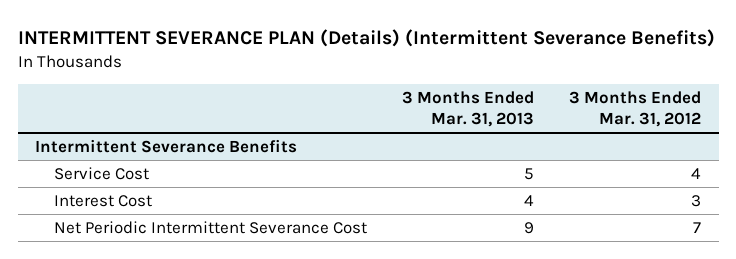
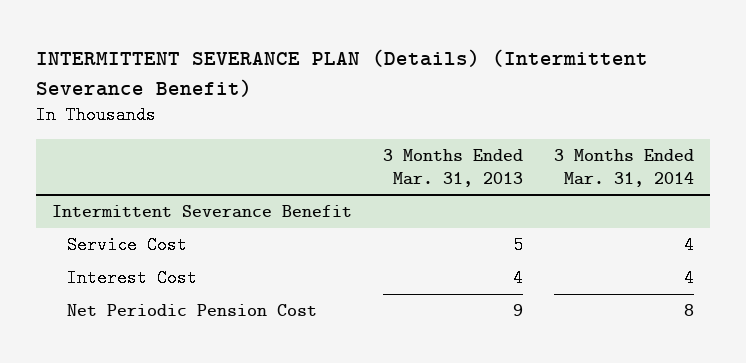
- INTERMITTENT SEVERANCE PLAN (Details) (Intermittent Severance Benefits)
+ INTERMITTENT SEVERANCE PLAN (Details) (Intermittent Severance Benefit)
- | 3 Months Ended Mar. 31, 2013 | 3 Months Ended Mar. 31, 2012
+ | 3 Months Ended Mar. 31, 2013 | 3 Months Ended Mar. 31, 2014
- Intermittent Severance Benefits
+ Intermittent Severance Benefit
- Net Periodic Intermittent Severance Cost | 9 | 7
+ Net Periodic Pension Cost | 9 | 8

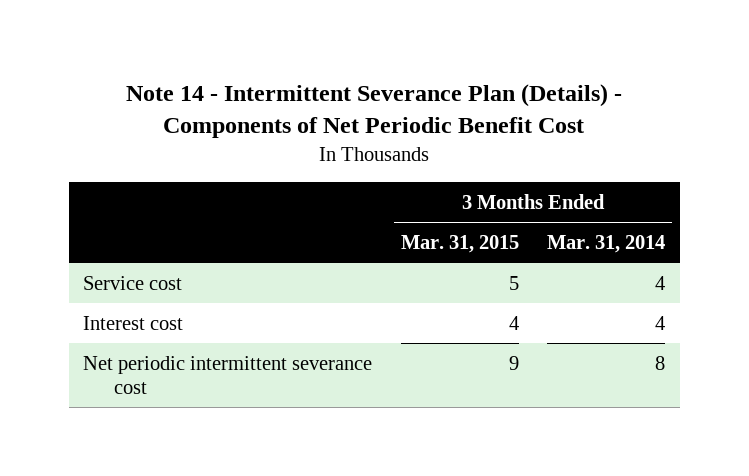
- INTERMITTENT SEVERANCE PLAN (Details) (Intermittent Severance Benefit)
+ Note 14 - Intermittent Severance Plan (Details) - Components of Net Periodic Benefit Cost
- | 3 Months Ended Mar. 31, 2013 | 3 Months Ended Mar. 31, 2014
+ | 3 Months Ended Mar. 31, 2015 | 3 Months Ended Mar. 31, 2014
- Intermittent Severance Benefit
- Service Cost | 5 | 4
- Interest Cost | 4 | 4
- Net Periodic Pension Cost | 9 | 8
+ Service cost | 5 | 4
+ Interest cost | 4 | 4
+ Net periodic intermittent severance cost | 9 | 8

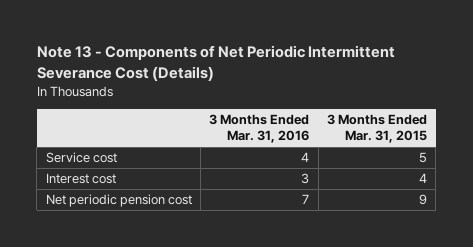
- Note 14 - Intermittent Severance Plan (Details) - Components of Net Periodic Benefit Cost
+ Note 13 - Components of Net Periodic Intermittent Severance Cost (Details)
- | 3 Months Ended Mar. 31, 2015 | 3 Months Ended Mar. 31, 2014
+ | 3 Months Ended Mar. 31, 2016 | 3 Months Ended Mar. 31, 2015
- Net periodic intermittent severance cost | 9 | 8
+ Net periodic pension cost | 7 | 9

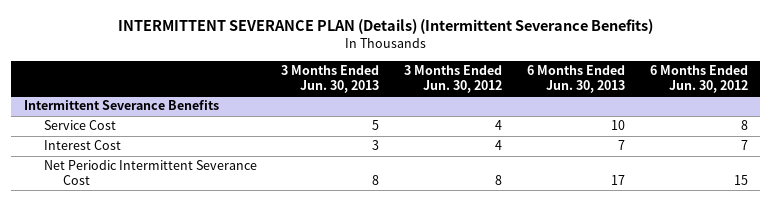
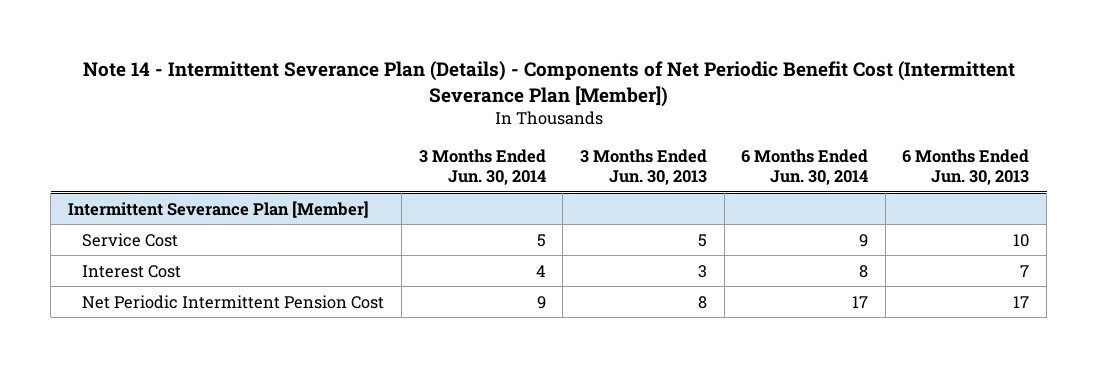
- INTERMITTENT SEVERANCE PLAN (Details) (Intermittent Severance Benefits)
+ Note 14 - Intermittent Severance Plan (Details) - Components of Net Periodic Benefit Cost (Intermittent Severance Plan [Member])
- | 3 Months Ended Jun. 30, 2013 | 3 Months Ended Jun. 30, 2012 | 6 Months Ended Jun. 30, 2013 | 6 Months Ended Jun. 30, 2012
+ | 3 Months Ended Jun. 30, 2014 | 3 Months Ended Jun. 30, 2013 | 6 Months Ended Jun. 30, 2014 | 6 Months Ended Jun. 30, 2013
- Intermittent Severance Benefits
+ Intermittent Severance Plan [Member]
- Net Periodic Intermittent Severance Cost | 8 | 8 | 17 | 15
+ Net Periodic Intermittent Pension Cost | 9 | 8 | 17 | 17

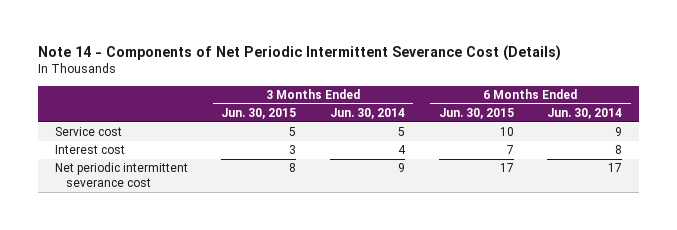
- Note 14 - Intermittent Severance Plan (Details) - Components of Net Periodic Benefit Cost (Intermittent Severance Plan [Member])
+ Note 14 - Components of Net Periodic Intermittent Severance Cost (Details)
- | 3 Months Ended Jun. 30, 2014 | 3 Months Ended Jun. 30, 2013 | 6 Months Ended Jun. 30, 2014 | 6 Months Ended Jun. 30, 2013
+ | 3 Months Ended Jun. 30, 2015 | 3 Months Ended Jun. 30, 2014 | 6 Months Ended Jun. 30, 2015 | 6 Months Ended Jun. 30, 2014
- Intermittent Severance Plan [Member]
- Service Cost | 5 | 5 | 9 | 10
- Interest Cost | 4 | 3 | 8 | 7
- Net Periodic Intermittent Pension Cost | 9 | 8 | 17 | 17
+ Service cost | 5 | 5 | 10 | 9
+ Interest cost | 3 | 4 | 7 | 8
+ Net periodic intermittent severance cost | 8 | 9 | 17 | 17

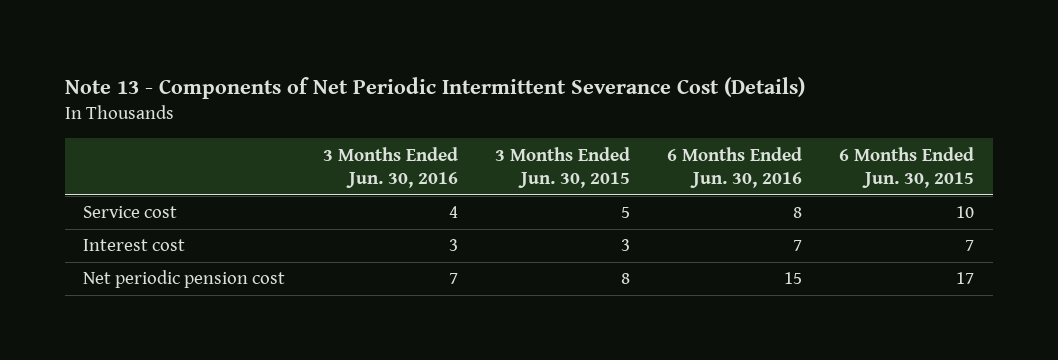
- Note 14 - Components of Net Periodic Intermittent Severance Cost (Details)
+ Note 13 - Components of Net Periodic Intermittent Severance Cost (Details)
- | 3 Months Ended Jun. 30, 2015 | 3 Months Ended Jun. 30, 2014 | 6 Months Ended Jun. 30, 2015 | 6 Months Ended Jun. 30, 2014
+ | 3 Months Ended Jun. 30, 2016 | 3 Months Ended Jun. 30, 2015 | 6 Months Ended Jun. 30, 2016 | 6 Months Ended Jun. 30, 2015
- Net periodic intermittent severance cost | 8 | 9 | 17 | 17
+ Net periodic pension cost | 7 | 8 | 15 | 17

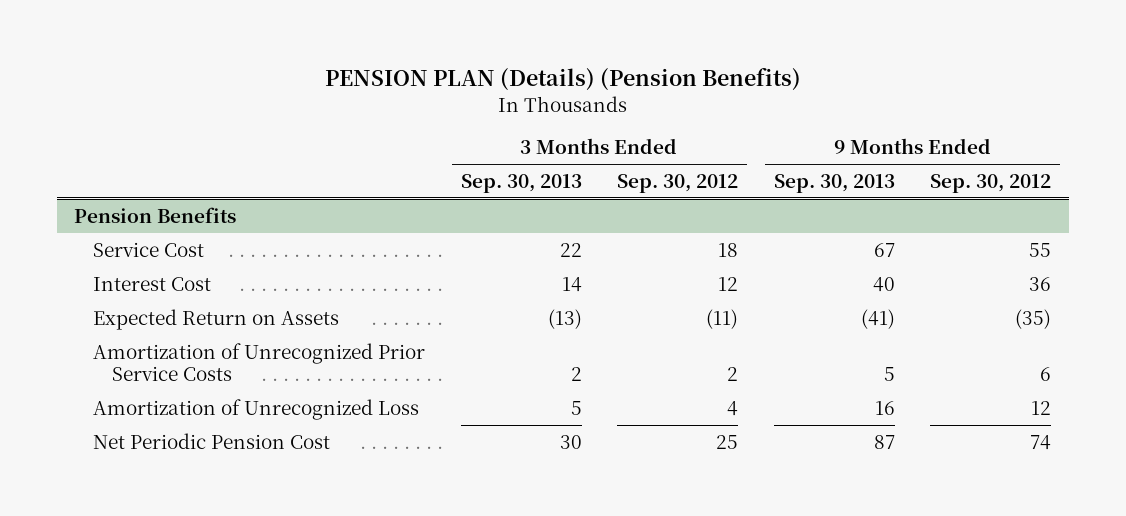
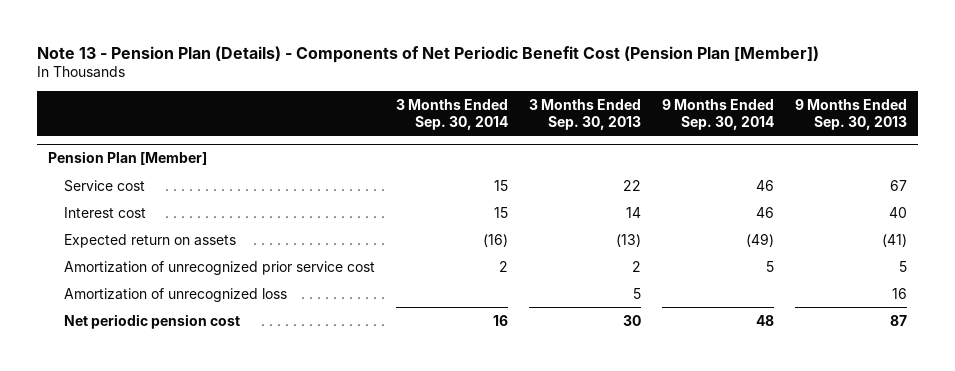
- PENSION PLAN (Details) (Pension Benefits)
+ Note 13 - Pension Plan (Details) - Components of Net Periodic Benefit Cost (Pension Plan [Member])
- | 3 Months Ended Sep. 30, 2013 | 3 Months Ended Sep. 30, 2012 | 9 Months Ended Sep. 30, 2013 | 9 Months Ended Sep. 30, 2012
+ | 3 Months Ended Sep. 30, 2014 | 3 Months Ended Sep. 30, 2013 | 9 Months Ended Sep. 30, 2014 | 9 Months Ended Sep. 30, 2013
- Pension Benefits
- Service Cost | 22 | 18 | 67 | 55
- Interest Cost | 14 | 12 | 40 | 36
- Expected Return on Assets | (13) | (11) | (41) | (35)
- Amortization of Unrecognized Prior Service Costs | 2 | 2 | 5 | 6
- Amortization of Unrecognized Loss | 5 | 4 | 16 | 12
- Net Periodic Pension Cost | 30 | 25 | 87 | 74
+ Pension Plan [Member]
+ Service cost | 15 | 22 | 46 | 67
+ Interest cost | 15 | 14 | 46 | 40
+ Expected return on assets | (16) | (13) | (49) | (41)
+ Amortization of unrecognized prior service cost | 2 | 2 | 5 | 5
+ Amortization of unrecognized loss | | 5 | | 16
+ Net periodic pension cost | 16 | 30 | 48 | 87

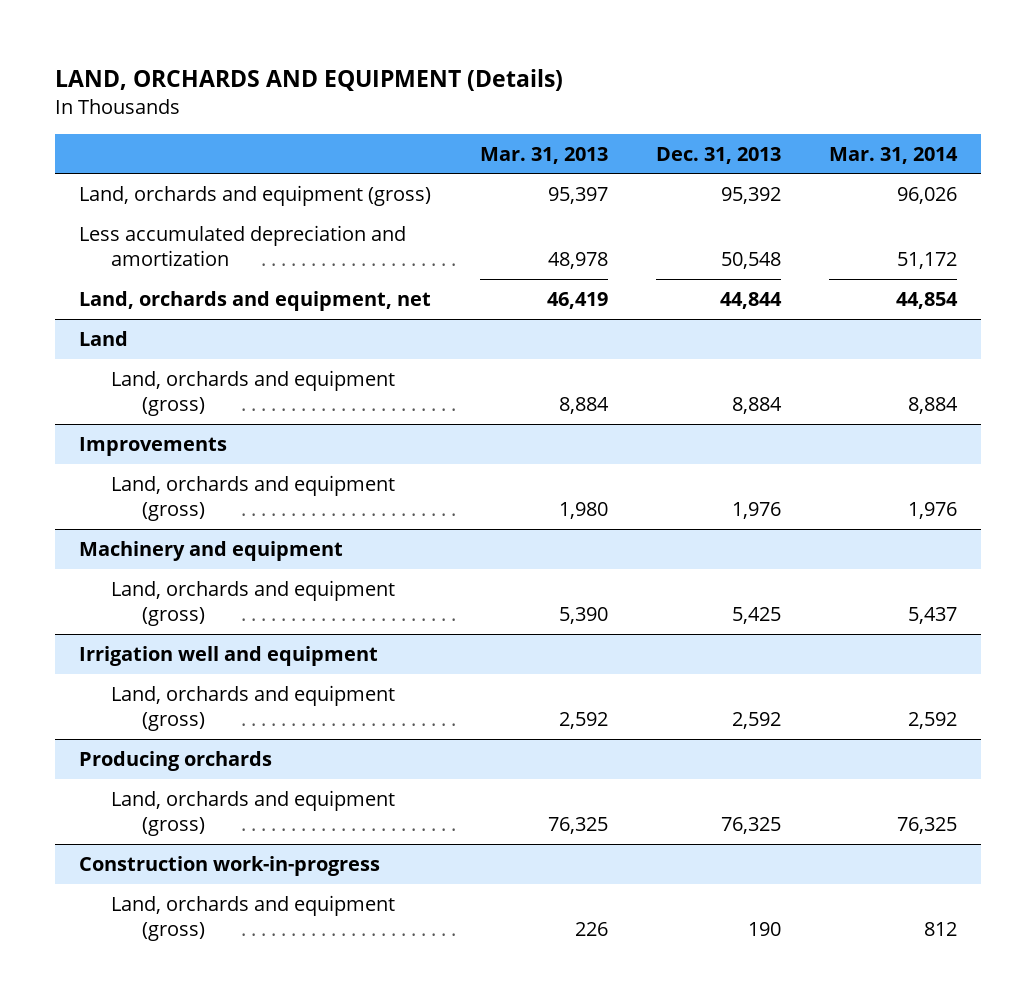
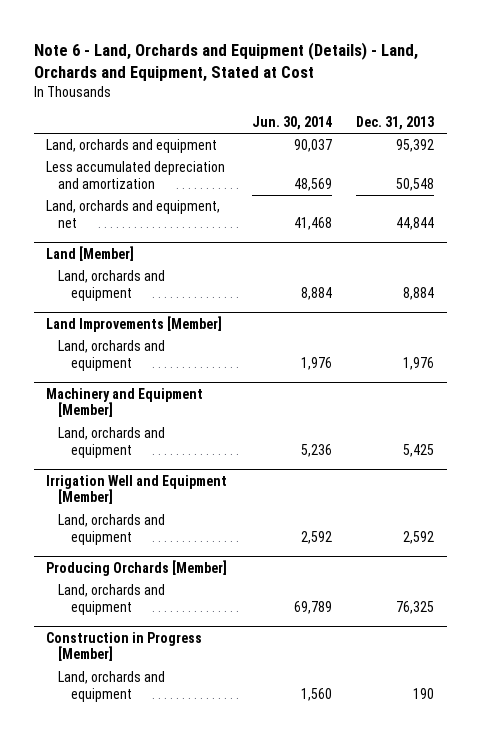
- LAND, ORCHARDS AND EQUIPMENT (Details)
+ Note 6 - Land, Orchards and Equipment (Details) - Land, Orchards and Equipment, Stated at Cost
- | Mar. 31, 2013 | Dec. 31, 2013 | Mar. 31, 2014
+ | Jun. 30, 2014 | Dec. 31, 2013
- Land, orchards and equipment (gross) | 95,397 | 95,392 | 96,026
+ Land, orchards and equipment | 90,037 | 95,392
- Land
- Land, orchards and equipment (gross) | 8,884 | 8,884 | 8,884
- Improvements
- Land, orchards and equipment (gross) | 1,980 | 1,976 | 1,976
- Machinery and equipment
- Land, orchards and equipment (gross) | 5,390 | 5,425 | 5,437
- Irrigation well and equipment
- Land, orchards and equipment (gross) | 2,592 | 2,592 | 2,592
- Producing orchards
- Land, orchards and equipment (gross) | 76,325 | 76,325 | 76,325
- Construction work-in-progress
- Land, orchards and equipment (gross) | 226 | 190 | 812
+ Land [Member]
+ Land, orchards and equipment | 8,884 | 8,884
+ Land Improvements [Member]
+ Land, orchards and equipment | 1,976 | 1,976
+ Machinery and Equipment [Member]
+ Land, orchards and equipment | 5,236 | 5,425
+ Irrigation Well and Equipment [Member]
+ Land, orchards and equipment | 2,592 | 2,592
+ Producing Orchards [Member]
+ Land, orchards and equipment | 69,789 | 76,325
+ Construction in Progress [Member]
+ Land, orchards and equipment | 1,560 | 190

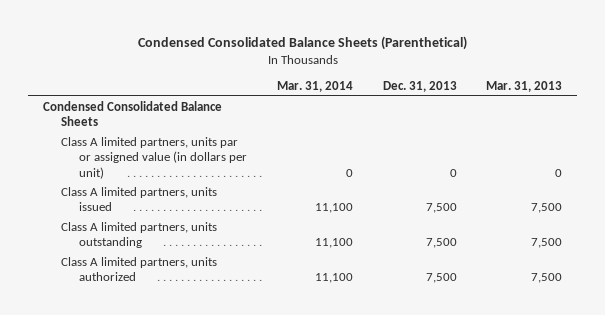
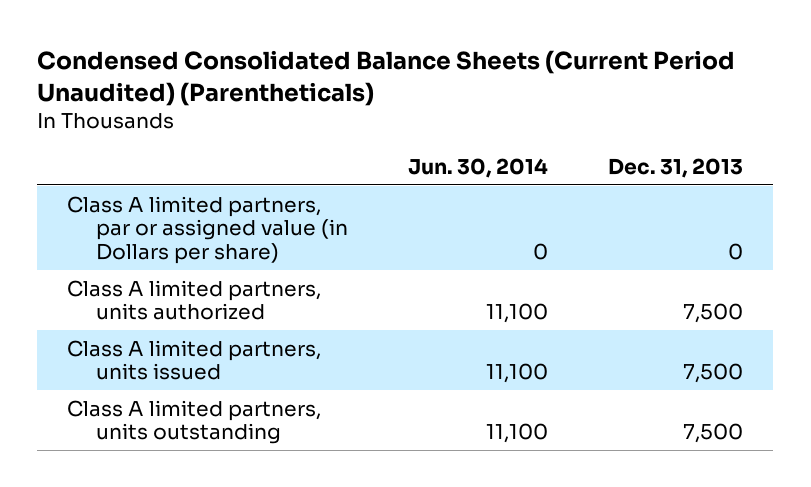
- Condensed Consolidated Balance Sheets (Parenthetical)
+ Condensed Consolidated Balance Sheets (Current Period Unaudited) (Parentheticals)
- | Mar. 31, 2014 | Dec. 31, 2013 | Mar. 31, 2013
+ | Jun. 30, 2014 | Dec. 31, 2013
- Condensed Consolidated Balance Sheets
- Class A limited partners, units par or assigned value (in dollars per unit) | 0 | 0 | 0
+ Class A limited partners, par or assigned value (in Dollars per share) | 0 | 0
moved up: Class A limited partners, units authorized | 11,100 | 7,500

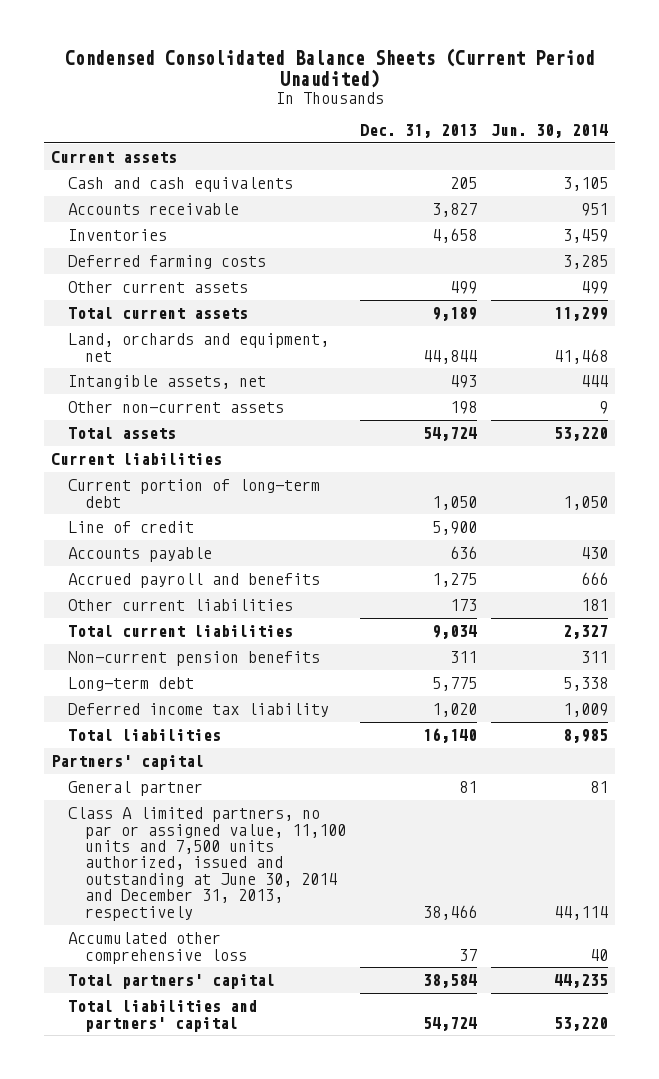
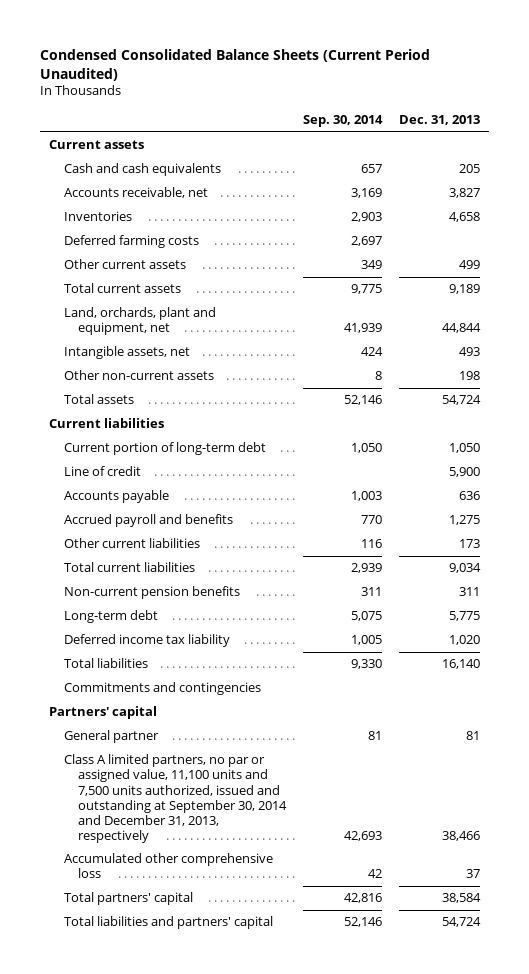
- | Dec. 31, 2013 | Jun. 30, 2014
+ | Sep. 30, 2014 | Dec. 31, 2013
- Accounts receivable | 3,827 | 951
+ Accounts receivable, net | 3,169 | 3,827
- Land, orchards and equipment, net | 44,844 | 41,468
+ Land, orchards, plant and equipment, net | 41,939 | 44,844
+ Commitments and contingencies
- Class A limited partners, no par or assigned value, 11,100 units and 7,500 units authorized, issued and outstanding at June 30, 2014 and December 31, 2013, respectively | 38,466 | 44,114
+ Class A limited partners, no par or assigned value, 11,100 units and 7,500 units authorized, issued and outstanding at September 30, 2014 and December 31, 2013, respectively | 42,693 | 38,466

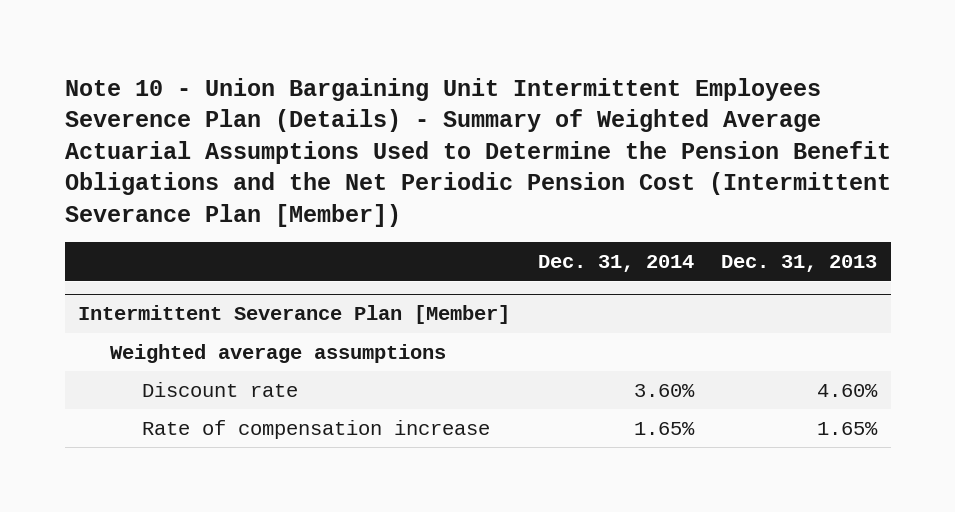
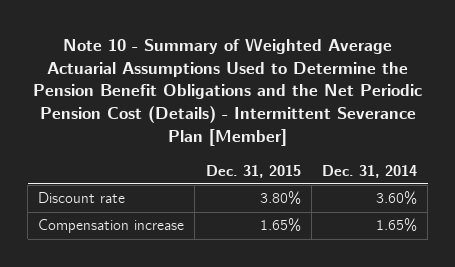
- Note 10 - Union Bargaining Unit Intermittent Employees Severence Plan (Details) - Summary of Weighted Average Actuarial Assumptions Used to Determine the Pension Benefit Obligations and the Net Periodic Pension Cost (Intermittent Severance Plan [Member])
+ Note 10 - Summary of Weighted Average Actuarial Assumptions Used to Determine the Pension Benefit Obligations and the Net Periodic Pension Cost (Details) - Intermittent Severance Plan [Member]
- | Dec. 31, 2014 | Dec. 31, 2013
+ | Dec. 31, 2015 | Dec. 31, 2014
- Intermittent Severance Plan [Member]
- Weighted average assumptions
- Rate of compensation increase | 1.65% | 1.65%
+ Compensation increase | 1.65% | 1.65%

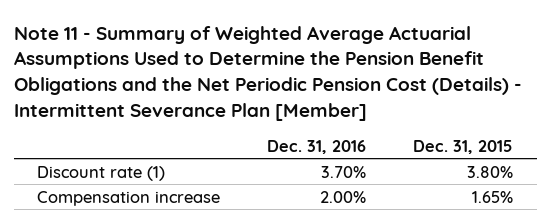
- Note 10 - Summary of Weighted Average Actuarial Assumptions Used to Determine the Pension Benefit Obligations and the Net Periodic Pension Cost (Details) - Intermittent Severance Plan [Member]
+ Note 11 - Summary of Weighted Average Actuarial Assumptions Used to Determine the Pension Benefit Obligations and the Net Periodic Pension Cost (Details) - Intermittent Severance Plan [Member]
- | Dec. 31, 2015 | Dec. 31, 2014
+ | Dec. 31, 2016 | Dec. 31, 2015
- Discount rate | 3.80% | 3.60%
+ Discount rate (1) | 3.70% | 3.80%

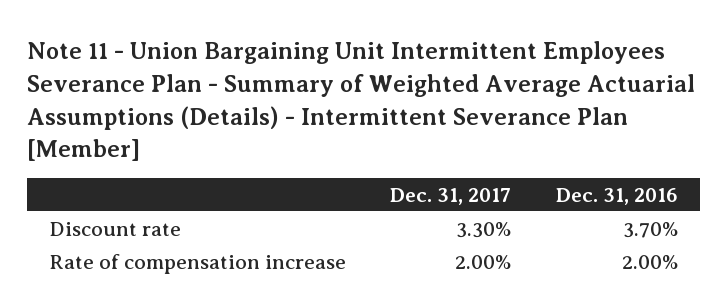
- Note 11 - Summary of Weighted Average Actuarial Assumptions Used to Determine the Pension Benefit Obligations and the Net Periodic Pension Cost (Details) - Intermittent Severance Plan [Member]
+ Note 11 - Union Bargaining Unit Intermittent Employees Severance Plan - Summary of Weighted Average Actuarial Assumptions (Details) - Intermittent Severance Plan [Member]
- | Dec. 31, 2016 | Dec. 31, 2015
+ | Dec. 31, 2017 | Dec. 31, 2016
- Discount rate (1) | 3.70% | 3.80%
- Compensation increase | 2.00% | 1.65%
+ Discount rate | 3.30% | 3.70%
+ Rate of compensation increase | 2.00% | 2.00%

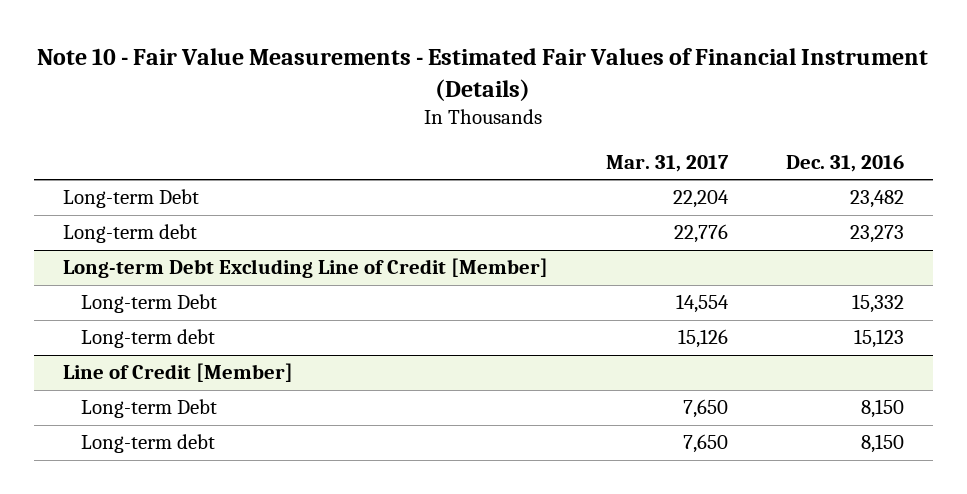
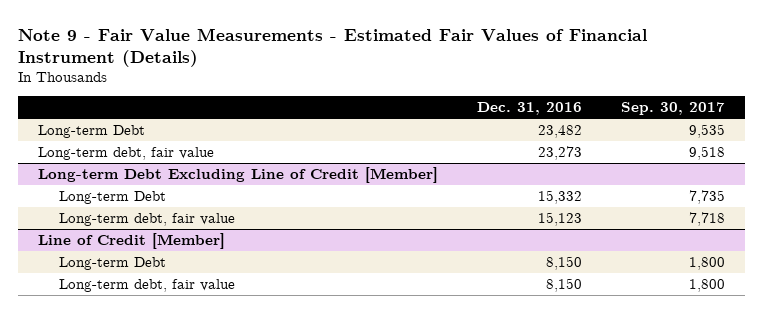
- Note 10 - Fair Value Measurements - Estimated Fair Values of Financial Instrument (Details)
+ Note 9 - Fair Value Measurements - Estimated Fair Values of Financial Instrument (Details)
- | Mar. 31, 2017 | Dec. 31, 2016
+ | Dec. 31, 2016 | Sep. 30, 2017
- Long-term debt | 22,776 | 23,273
+ Long-term debt, fair value | 23,273 | 9,518
@ Long-term Debt Excluding Line of Credit [Member]
- Long-term debt | 15,126 | 15,123
+ Long-term debt, fair value | 15,123 | 7,718
@ Line of Credit [Member]
- Long-term debt | 7,650 | 8,150
+ Long-term debt, fair value | 8,150 | 1,800

